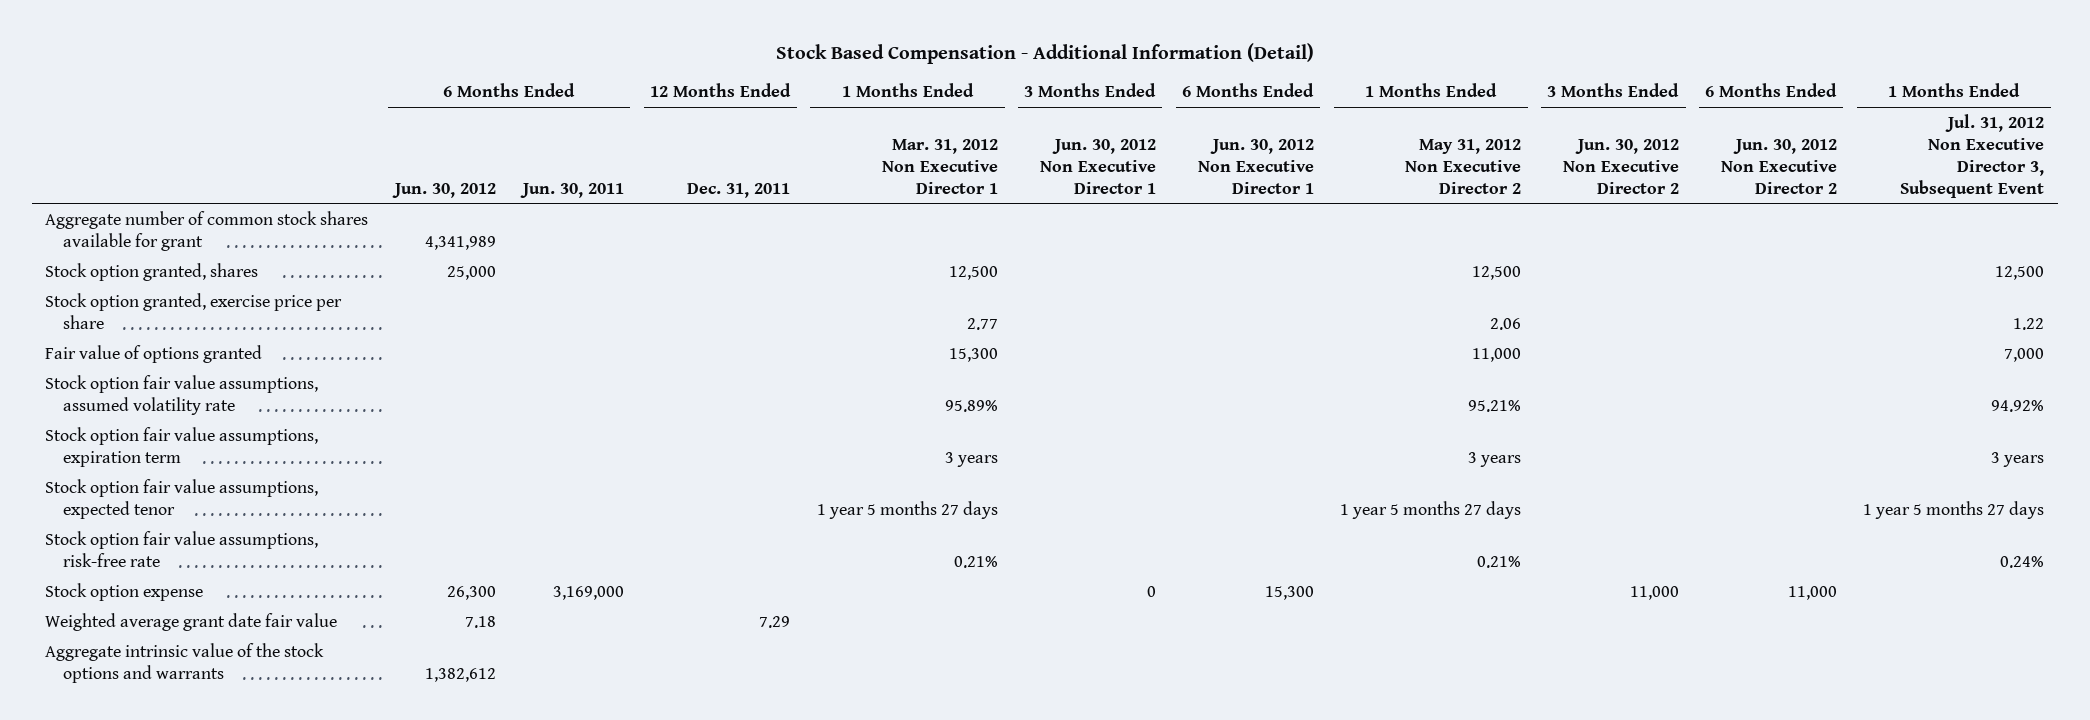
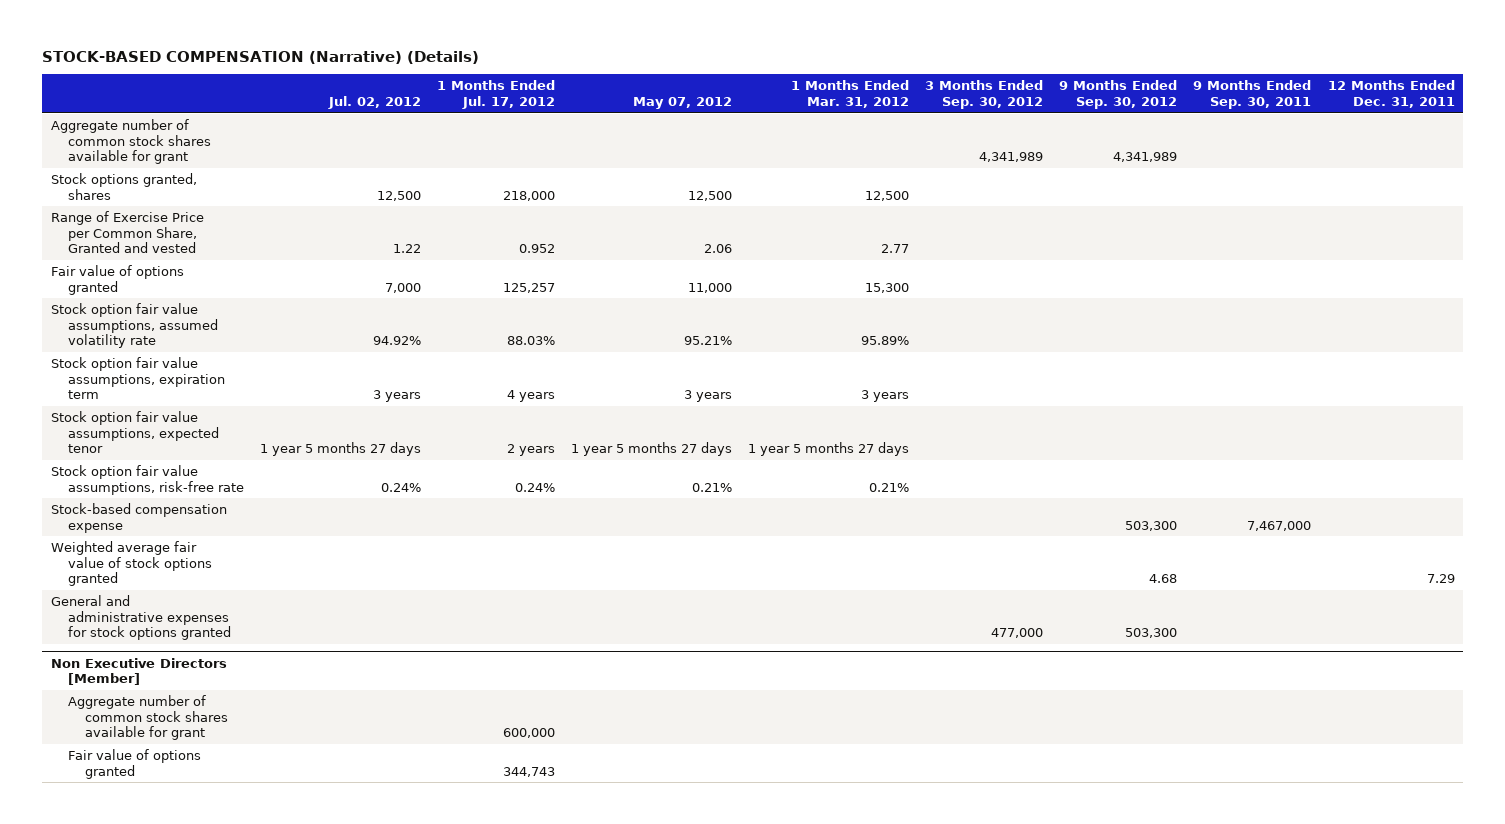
- Stock Based Compensation - Additional Information (Detail)
+ STOCK-BASED COMPENSATION (Narrative) (Details)
- | 6 Months Ended Jun. 30, 2012 | 6 Months Ended Jun. 30, 2011 | 12 Months Ended Dec. 31, 2011 | 1 Months Ended Mar. 31, 2012 Non Executive Director 1 | 3 Months Ended Jun. 30, 2012 Non Executive Director 1 | 6 Months Ended Jun. 30, 2012 Non Executive Director 1 | 1 Months Ended May 31, 2012 Non Executive Director 2 | 3 Months Ended Jun. 30, 2012 Non Executive Director 2 | 6 Months Ended Jun. 30, 2012 Non Executive Director 2 | 1 Months Ended Jul. 31, 2012 Non Executive Director 3, Subsequent Event
+ | Jul. 02, 2012 | 1 Months Ended Jul. 17, 2012 | May 07, 2012 | 1 Months Ended Mar. 31, 2012 | 3 Months Ended Sep. 30, 2012 | 9 Months Ended Sep. 30, 2012 | 9 Months Ended Sep. 30, 2011 | 12 Months Ended Dec. 31, 2011
- Stock option granted, shares | 25,000 | | | 12,500 | | | 12,500 | | | 12,500
- Stock option granted, exercise price per share | | | | 2.77 | | | 2.06 | | | 1.22
+ Stock options granted, shares | 12,500 | 218,000 | 12,500 | 12,500 | | | |
+ Range of Exercise Price per Common Share, Granted and vested | 1.22 | 0.952 | 2.06 | 2.77 | | | |
- Stock option expense | 26,300 | 3,169,000 | | | 0 | 15,300 | | 11,000 | 11,000 |
- Weighted average grant date fair value | 7.18 | | 7.29 | | | | | | |
- Aggregate intrinsic value of the stock options and warrants | 1,382,612 | | | | | | | | |
+ Stock-based compensation expense | | | | | | 503,300 | 7,467,000 |
+ Weighted average fair value of stock options granted | | | | | | 4.68 | | 7.29
+ General and administrative expenses for stock options granted | | | | | 477,000 | 503,300 | |
+ Non Executive Directors [Member]
+ Aggregate number of common stock shares available for grant | | 600,000 | | | | | |
+ Fair value of options granted | | 344,743 | | | | | |

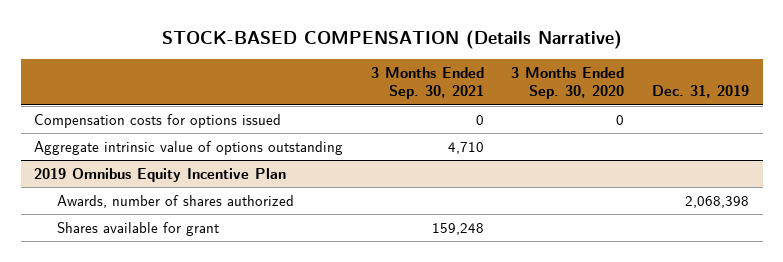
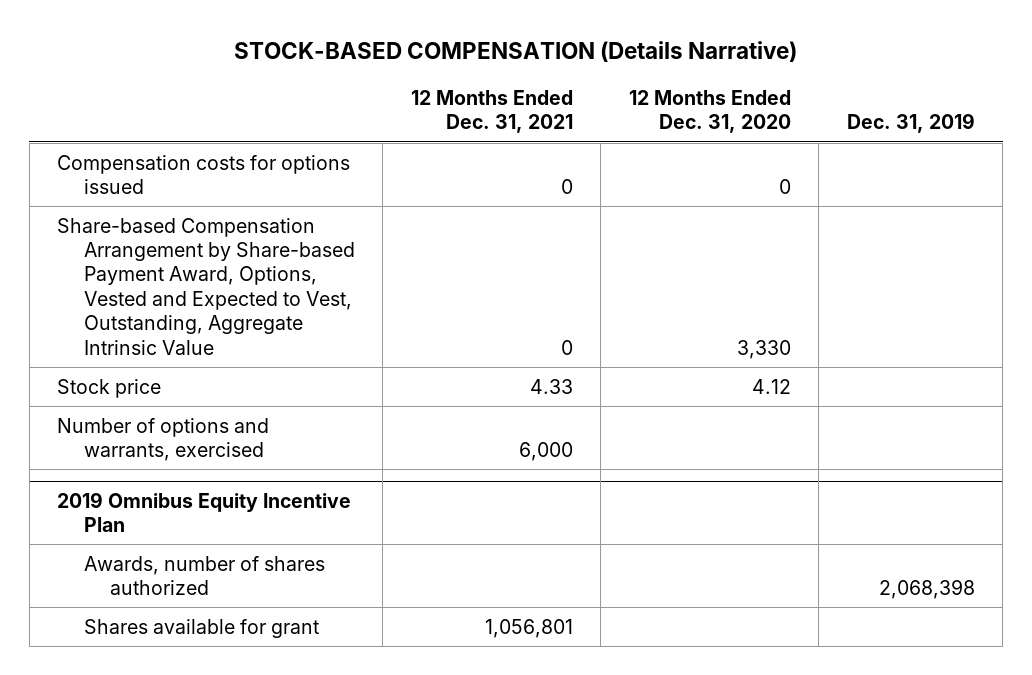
- | 3 Months Ended Sep. 30, 2021 | 3 Months Ended Sep. 30, 2020 | Dec. 31, 2019
+ | 12 Months Ended Dec. 31, 2021 | 12 Months Ended Dec. 31, 2020 | Dec. 31, 2019
- Aggregate intrinsic value of options outstanding | 4,710 | |
+ Share-based Compensation Arrangement by Share-based Payment Award, Options, Vested and Expected to Vest, Outstanding, Aggregate Intrinsic Value | 0 | 3,330 |
+ Stock price | 4.33 | 4.12 |
+ Number of options and warrants, exercised | 6,000 | |

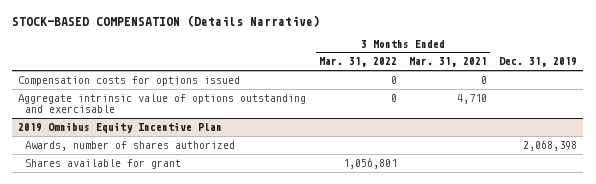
- | 12 Months Ended Dec. 31, 2021 | 12 Months Ended Dec. 31, 2020 | Dec. 31, 2019
+ | 3 Months Ended Mar. 31, 2022 | 3 Months Ended Mar. 31, 2021 | Dec. 31, 2019
- Share-based Compensation Arrangement by Share-based Payment Award, Options, Vested and Expected to Vest, Outstanding, Aggregate Intrinsic Value | 0 | 3,330 |
- Stock price | 4.33 | 4.12 |
- Number of options and warrants, exercised | 6,000 | |
+ Aggregate intrinsic value of options outstanding and exercisable | 0 | 4,710 |

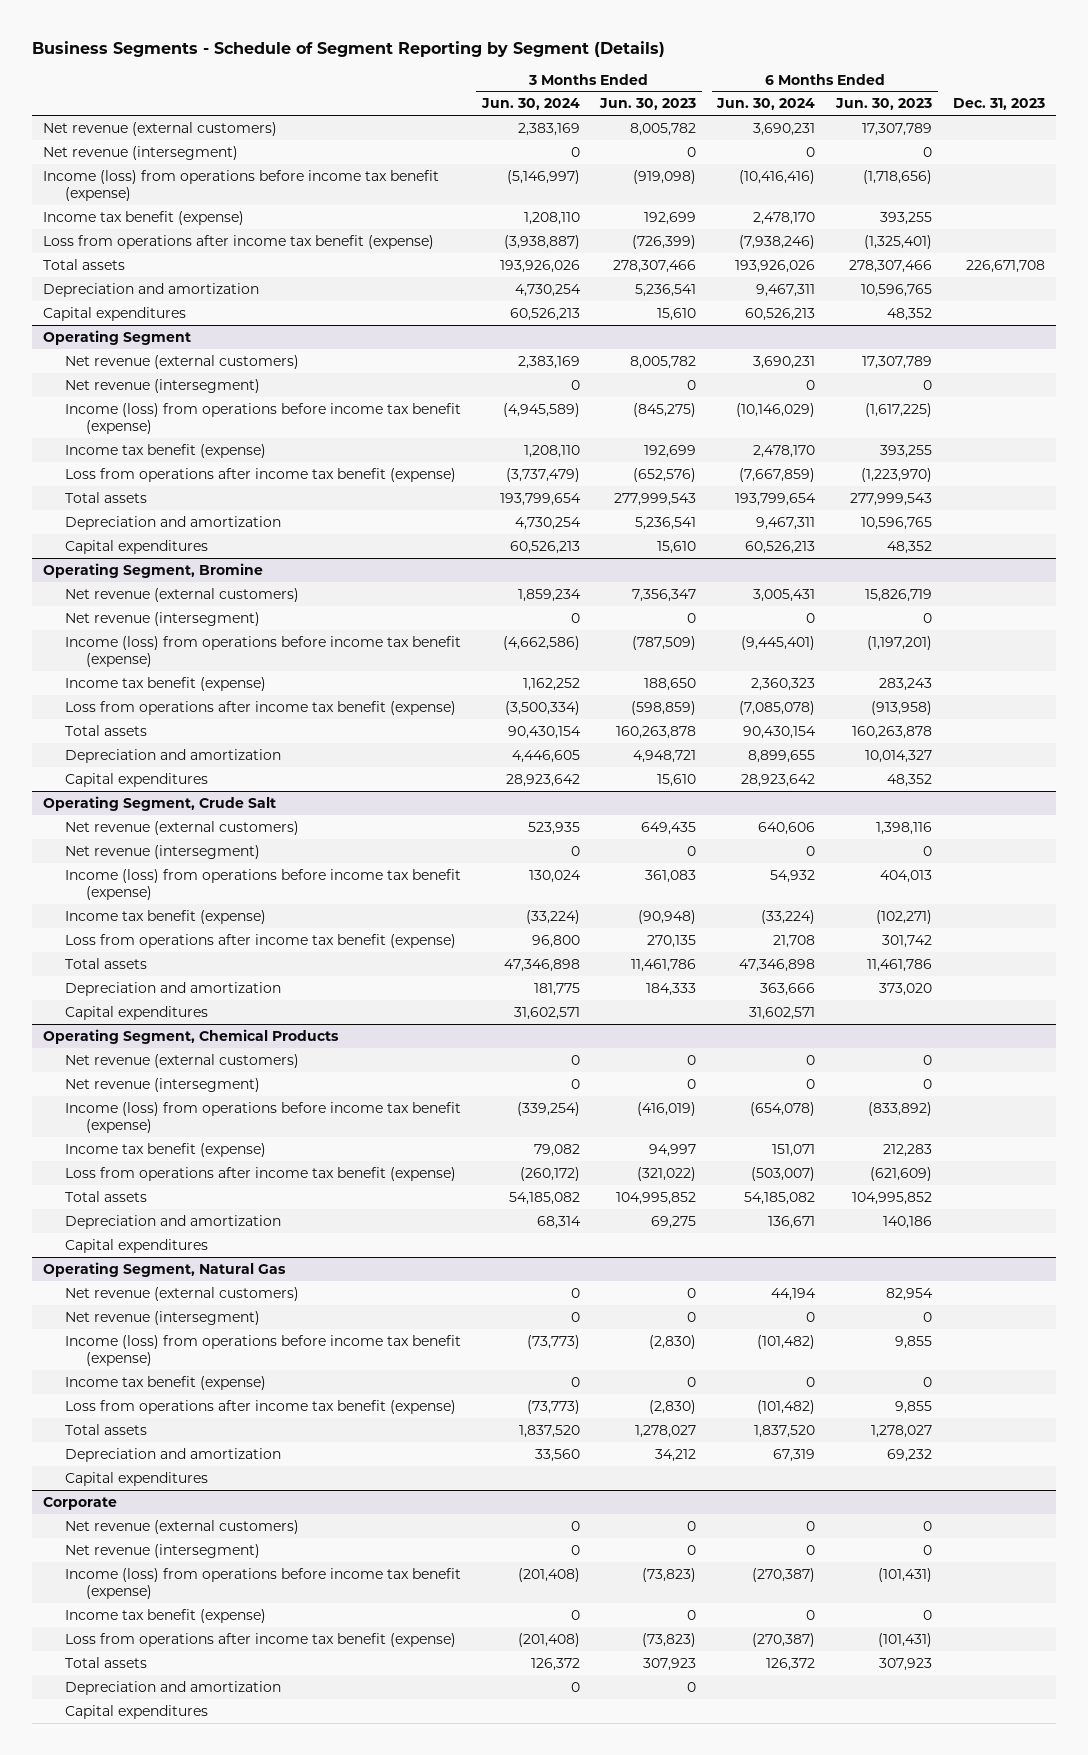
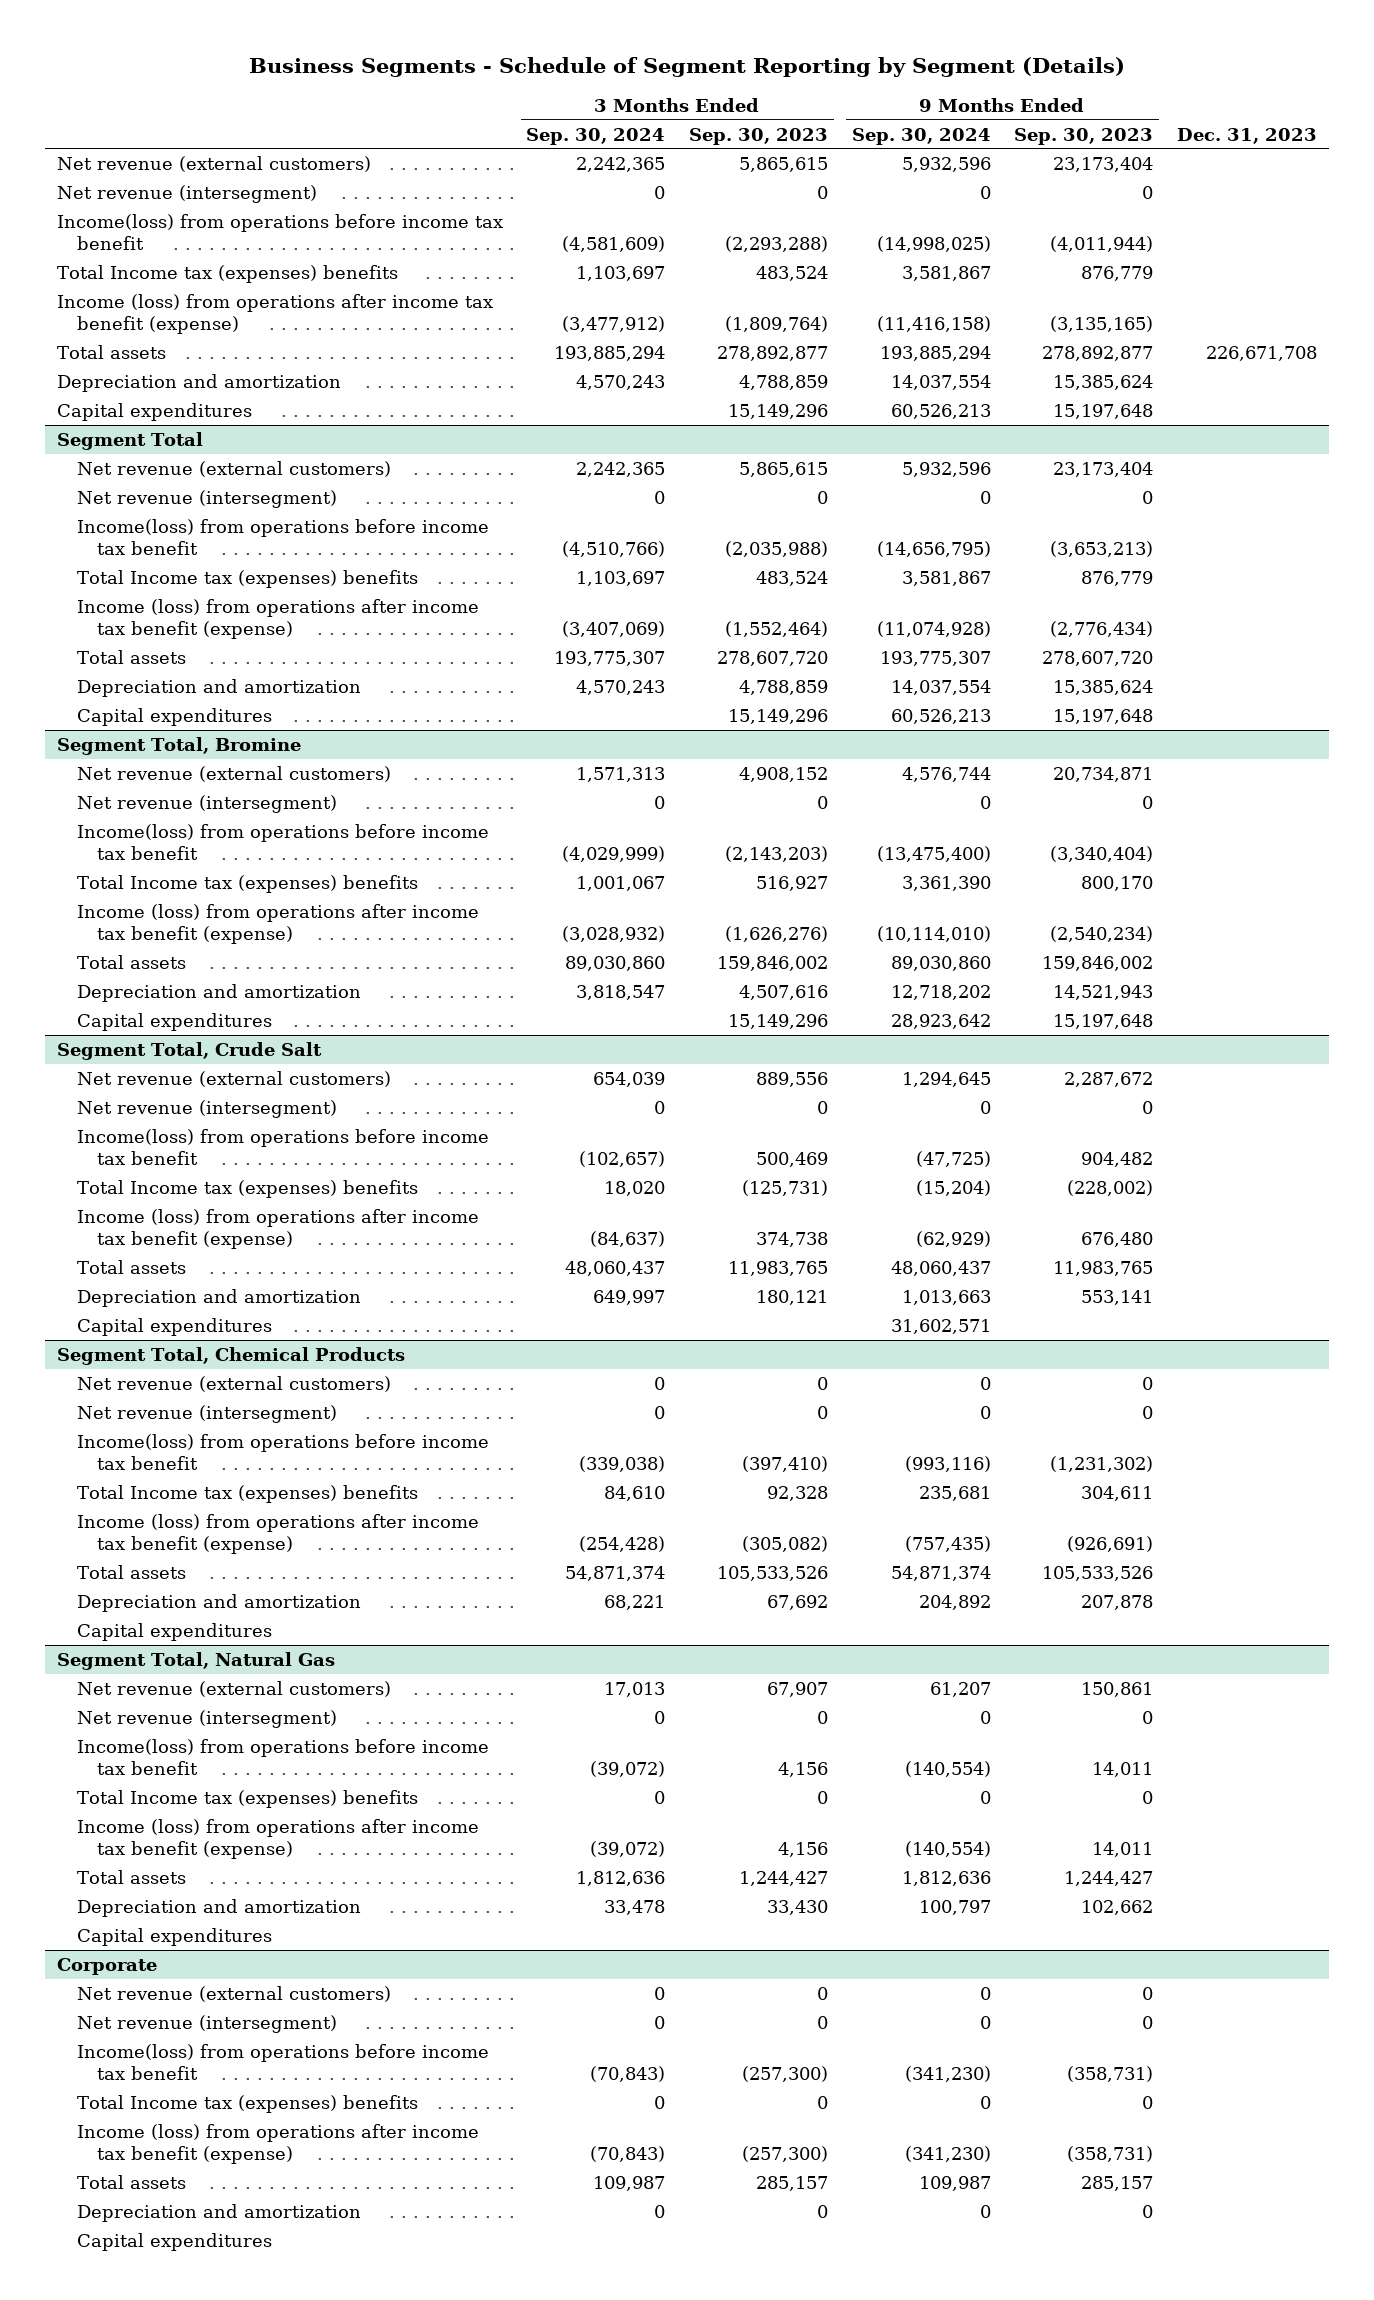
- | 3 Months Ended Jun. 30, 2024 | 3 Months Ended Jun. 30, 2023 | 6 Months Ended Jun. 30, 2024 | 6 Months Ended Jun. 30, 2023 | Dec. 31, 2023
+ | 3 Months Ended Sep. 30, 2024 | 3 Months Ended Sep. 30, 2023 | 9 Months Ended Sep. 30, 2024 | 9 Months Ended Sep. 30, 2023 | Dec. 31, 2023
- Income (loss) from operations before income tax benefit (expense) | (5,146,997) | (919,098) | (10,416,416) | (1,718,656) |
- Income tax benefit (expense) | 1,208,110 | 192,699 | 2,478,170 | 393,255 |
- Loss from operations after income tax benefit (expense) | (3,938,887) | (726,399) | (7,938,246) | (1,325,401) |
+ Income(loss) from operations before income tax benefit | (4,581,609) | (2,293,288) | (14,998,025) | (4,011,944) |
+ Total Income tax (expenses) benefits | 1,103,697 | 483,524 | 3,581,867 | 876,779 |
+ Income (loss) from operations after income tax benefit (expense) | (3,477,912) | (1,809,764) | (11,416,158) | (3,135,165) |
- Operating Segment
+ Segment Total
- Income (loss) from operations before income tax benefit (expense) | (4,945,589) | (845,275) | (10,146,029) | (1,617,225) |
- Income tax benefit (expense) | 1,208,110 | 192,699 | 2,478,170 | 393,255 |
- Loss from operations after income tax benefit (expense) | (3,737,479) | (652,576) | (7,667,859) | (1,223,970) |
+ Income(loss) from operations before income tax benefit | (4,510,766) | (2,035,988) | (14,656,795) | (3,653,213) |
+ Total Income tax (expenses) benefits | 1,103,697 | 483,524 | 3,581,867 | 876,779 |
+ Income (loss) from operations after income tax benefit (expense) | (3,407,069) | (1,552,464) | (11,074,928) | (2,776,434) |
- Operating Segment, Bromine
+ Segment Total, Bromine
- Income (loss) from operations before income tax benefit (expense) | (4,662,586) | (787,509) | (9,445,401) | (1,197,201) |
- Income tax benefit (expense) | 1,162,252 | 188,650 | 2,360,323 | 283,243 |
- Loss from operations after income tax benefit (expense) | (3,500,334) | (598,859) | (7,085,078) | (913,958) |
+ Income(loss) from operations before income tax benefit | (4,029,999) | (2,143,203) | (13,475,400) | (3,340,404) |
+ Total Income tax (expenses) benefits | 1,001,067 | 516,927 | 3,361,390 | 800,170 |
+ Income (loss) from operations after income tax benefit (expense) | (3,028,932) | (1,626,276) | (10,114,010) | (2,540,234) |
- Operating Segment, Crude Salt
+ Segment Total, Crude Salt
- Income (loss) from operations before income tax benefit (expense) | 130,024 | 361,083 | 54,932 | 404,013 |
- Income tax benefit (expense) | (33,224) | (90,948) | (33,224) | (102,271) |
- Loss from operations after income tax benefit (expense) | 96,800 | 270,135 | 21,708 | 301,742 |
+ Income(loss) from operations before income tax benefit | (102,657) | 500,469 | (47,725) | 904,482 |
+ Total Income tax (expenses) benefits | 18,020 | (125,731) | (15,204) | (228,002) |
+ Income (loss) from operations after income tax benefit (expense) | (84,637) | 374,738 | (62,929) | 676,480 |
- Operating Segment, Chemical Products
+ Segment Total, Chemical Products
- Income (loss) from operations before income tax benefit (expense) | (339,254) | (416,019) | (654,078) | (833,892) |
- Income tax benefit (expense) | 79,082 | 94,997 | 151,071 | 212,283 |
- Loss from operations after income tax benefit (expense) | (260,172) | (321,022) | (503,007) | (621,609) |
+ Income(loss) from operations before income tax benefit | (339,038) | (397,410) | (993,116) | (1,231,302) |
+ Total Income tax (expenses) benefits | 84,610 | 92,328 | 235,681 | 304,611 |
+ Income (loss) from operations after income tax benefit (expense) | (254,428) | (305,082) | (757,435) | (926,691) |
- Operating Segment, Natural Gas
+ Segment Total, Natural Gas
- Income (loss) from operations before income tax benefit (expense) | (73,773) | (2,830) | (101,482) | 9,855 |
- Income tax benefit (expense) | 0 | 0 | 0 | 0 |
- Loss from operations after income tax benefit (expense) | (73,773) | (2,830) | (101,482) | 9,855 |
+ Income(loss) from operations before income tax benefit | (39,072) | 4,156 | (140,554) | 14,011 |
+ Total Income tax (expenses) benefits | 0 | 0 | 0 | 0 |
+ Income (loss) from operations after income tax benefit (expense) | (39,072) | 4,156 | (140,554) | 14,011 |
@ Corporate
- Income (loss) from operations before income tax benefit (expense) | (201,408) | (73,823) | (270,387) | (101,431) |
- Income tax benefit (expense) | 0 | 0 | 0 | 0 |
- Loss from operations after income tax benefit (expense) | (201,408) | (73,823) | (270,387) | (101,431) |
+ Income(loss) from operations before income tax benefit | (70,843) | (257,300) | (341,230) | (358,731) |
+ Total Income tax (expenses) benefits | 0 | 0 | 0 | 0 |
+ Income (loss) from operations after income tax benefit (expense) | (70,843) | (257,300) | (341,230) | (358,731) |

